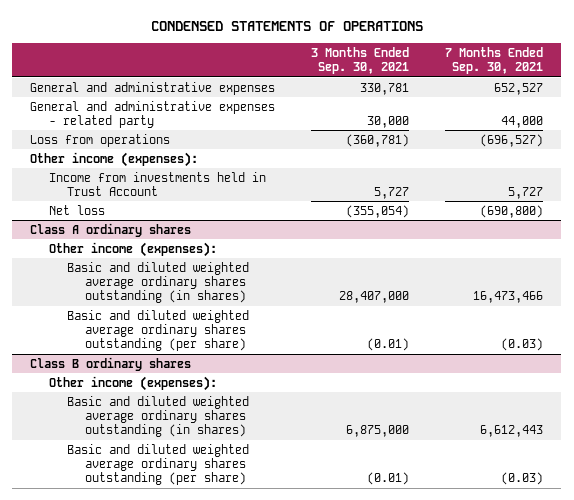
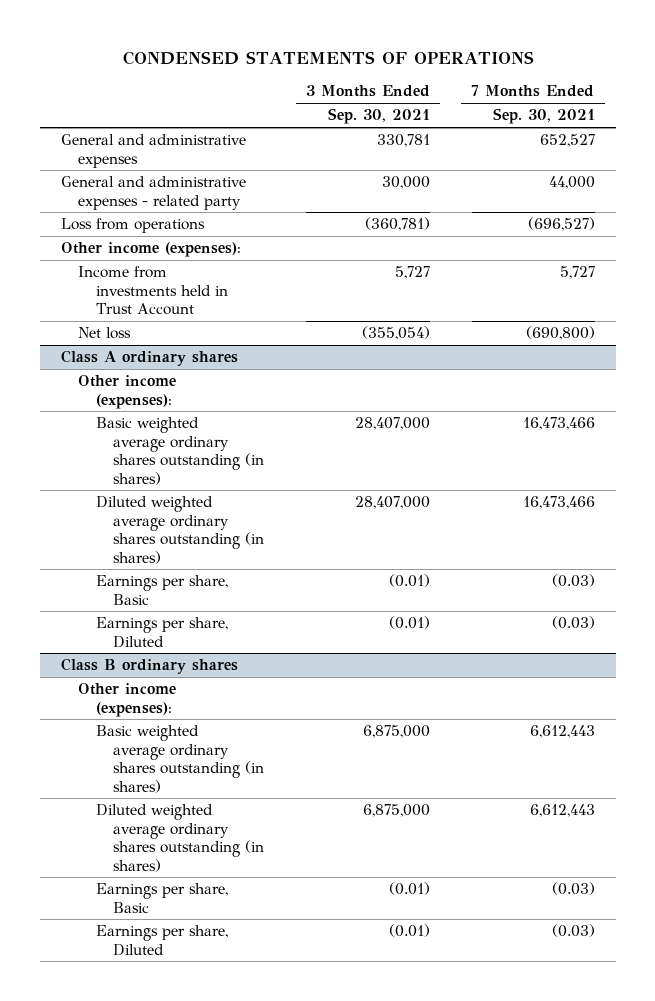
@ Class A ordinary shares
- Basic and diluted weighted average ordinary shares outstanding (in shares) | 28,407,000 | 16,473,466
- Basic and diluted weighted average ordinary shares outstanding (per share) | (0.01) | (0.03)
+ Basic weighted average ordinary shares outstanding (in shares) | 28,407,000 | 16,473,466
+ Diluted weighted average ordinary shares outstanding (in shares) | 28,407,000 | 16,473,466
+ Earnings per share, Basic | (0.01) | (0.03)
+ Earnings per share, Diluted | (0.01) | (0.03)
@ Class B ordinary shares
- Basic and diluted weighted average ordinary shares outstanding (in shares) | 6,875,000 | 6,612,443
- Basic and diluted weighted average ordinary shares outstanding (per share) | (0.01) | (0.03)
+ Basic weighted average ordinary shares outstanding (in shares) | 6,875,000 | 6,612,443
+ Diluted weighted average ordinary shares outstanding (in shares) | 6,875,000 | 6,612,443
+ Earnings per share, Basic | (0.01) | (0.03)
+ Earnings per share, Diluted | (0.01) | (0.03)

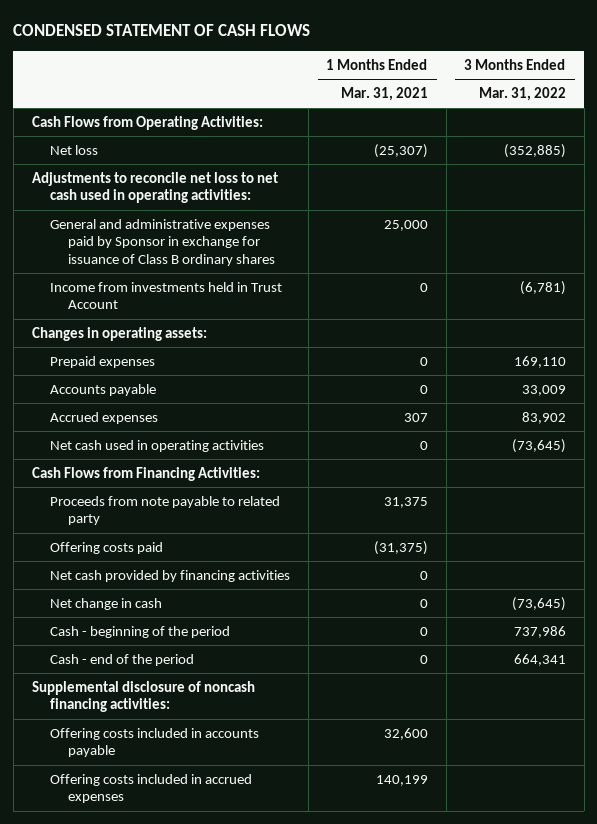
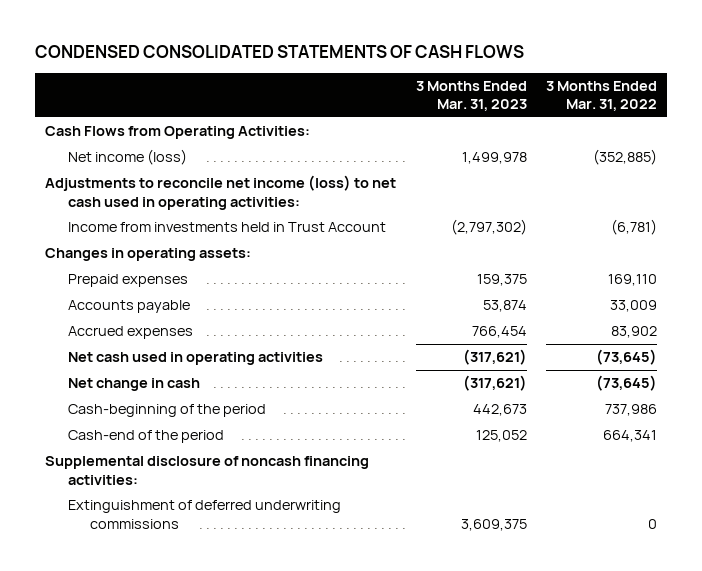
- CONDENSED STATEMENT OF CASH FLOWS
+ CONDENSED CONSOLIDATED STATEMENTS OF CASH FLOWS
- | 1 Months Ended Mar. 31, 2021 | 3 Months Ended Mar. 31, 2022
+ | 3 Months Ended Mar. 31, 2023 | 3 Months Ended Mar. 31, 2022
- Net loss | (25,307) | (352,885)
- Adjustments to reconcile net loss to net cash used in operating activities:
- General and administrative expenses paid by Sponsor in exchange for issuance of Class B ordinary shares | 25,000 |
+ Net income (loss) | 1,499,978 | (352,885)
+ Adjustments to reconcile net income (loss) to net cash used in operating activities:
- Cash Flows from Financing Activities:
- Proceeds from note payable to related party | 31,375 |
- Offering costs paid | (31,375) |
- Net cash provided by financing activities | 0 |
- Cash - beginning of the period | 0 | 737,986
- Cash - end of the period | 0 | 664,341
+ Cash-beginning of the period | 442,673 | 737,986
+ Cash-end of the period | 125,052 | 664,341
- Offering costs included in accounts payable | 32,600 |
- Offering costs included in accrued expenses | 140,199 |
+ Extinguishment of deferred underwriting commissions | 3,609,375 | 0

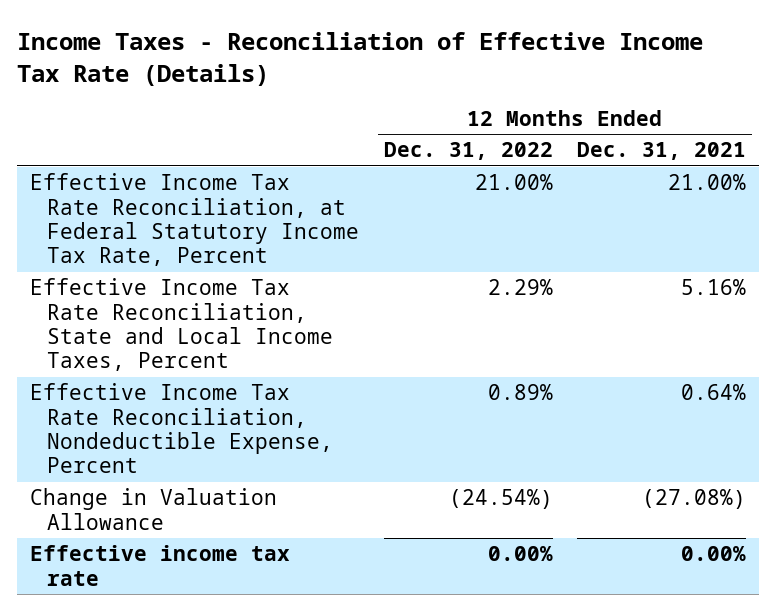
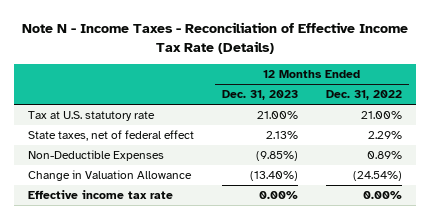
- Income Taxes - Reconciliation of Effective Income Tax Rate (Details)
+ Note N - Income Taxes - Reconciliation of Effective Income Tax Rate (Details)
- | 12 Months Ended Dec. 31, 2022 | 12 Months Ended Dec. 31, 2021
+ | 12 Months Ended Dec. 31, 2023 | 12 Months Ended Dec. 31, 2022
- Effective Income Tax Rate Reconciliation, at Federal Statutory Income Tax Rate, Percent | 21.00% | 21.00%
- Effective Income Tax Rate Reconciliation, State and Local Income Taxes, Percent | 2.29% | 5.16%
- Effective Income Tax Rate Reconciliation, Nondeductible Expense, Percent | 0.89% | 0.64%
+ Tax at U.S. statutory rate | 21.00% | 21.00%
+ State taxes, net of federal effect | 2.13% | 2.29%
+ Non-Deductible Expenses | (9.85%) | 0.89%

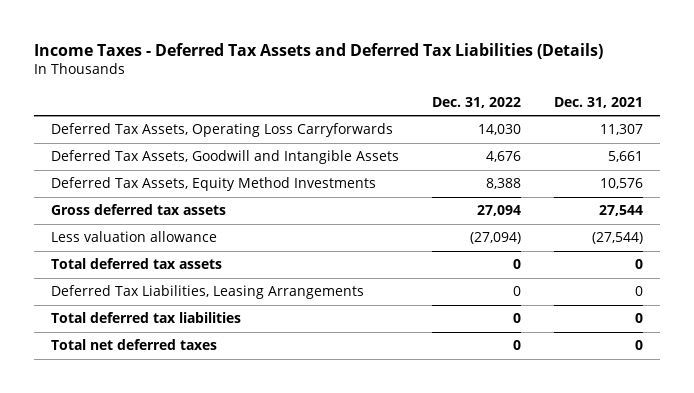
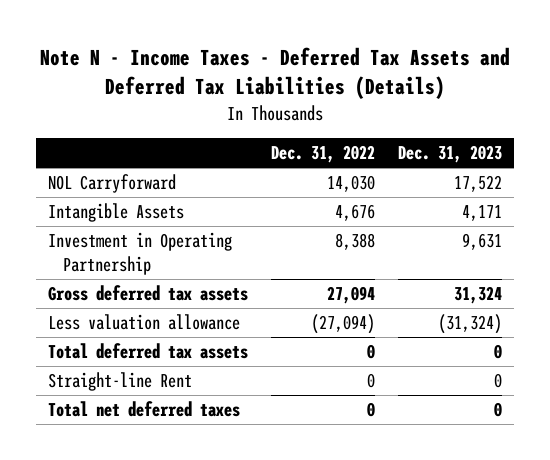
- Income Taxes - Deferred Tax Assets and Deferred Tax Liabilities (Details)
+ Note N - Income Taxes - Deferred Tax Assets and Deferred Tax Liabilities (Details)
- | Dec. 31, 2022 | Dec. 31, 2021
+ | Dec. 31, 2022 | Dec. 31, 2023
- Deferred Tax Assets, Operating Loss Carryforwards | 14,030 | 11,307
- Deferred Tax Assets, Goodwill and Intangible Assets | 4,676 | 5,661
- Deferred Tax Assets, Equity Method Investments | 8,388 | 10,576
+ NOL Carryforward | 14,030 | 17,522
+ Intangible Assets | 4,676 | 4,171
+ Investment in Operating Partnership | 8,388 | 9,631
- Deferred Tax Liabilities, Leasing Arrangements | 0 | 0
- Total deferred tax liabilities | 0 | 0
+ Straight-line Rent | 0 | 0

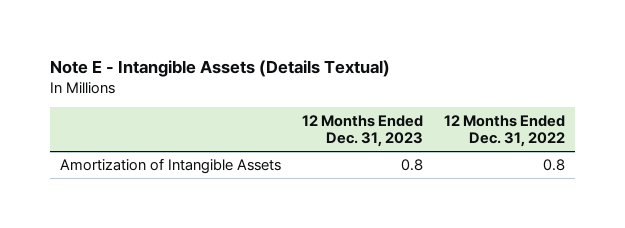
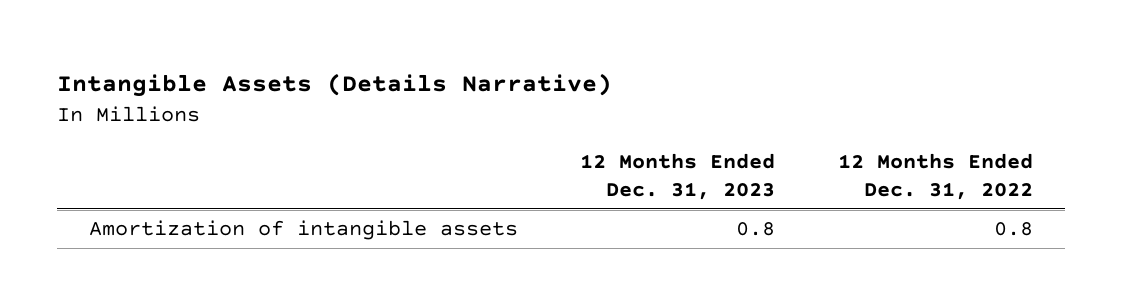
- Note E - Intangible Assets (Details Textual)
+ Intangible Assets (Details Narrative)
- Amortization of Intangible Assets | 0.8 | 0.8
+ Amortization of intangible assets | 0.8 | 0.8

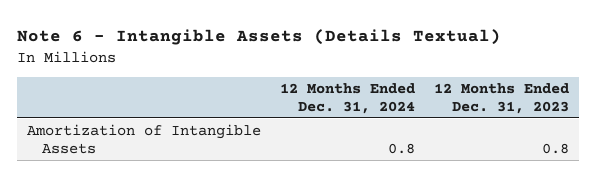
- Intangible Assets (Details Narrative)
+ Note 6 - Intangible Assets (Details Textual)
- | 12 Months Ended Dec. 31, 2023 | 12 Months Ended Dec. 31, 2022
+ | 12 Months Ended Dec. 31, 2024 | 12 Months Ended Dec. 31, 2023
- Amortization of intangible assets | 0.8 | 0.8
+ Amortization of Intangible Assets | 0.8 | 0.8

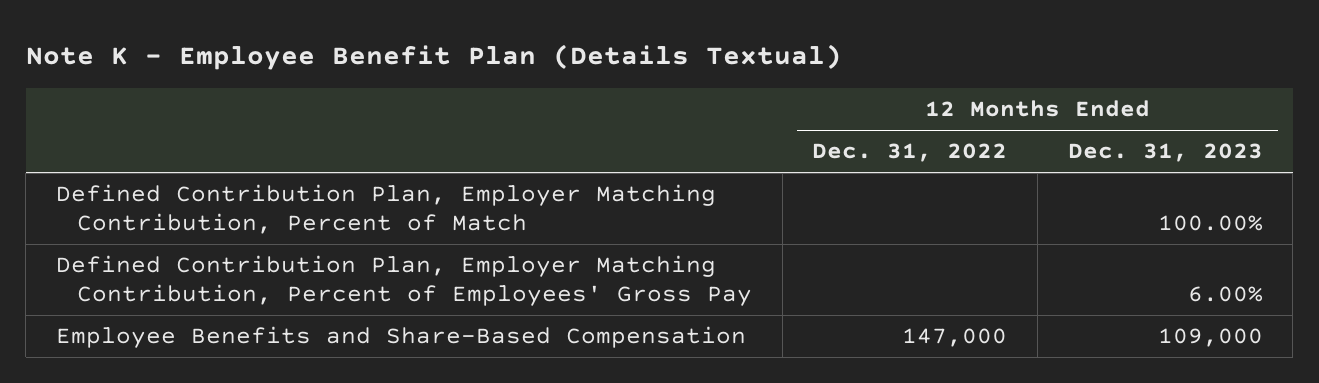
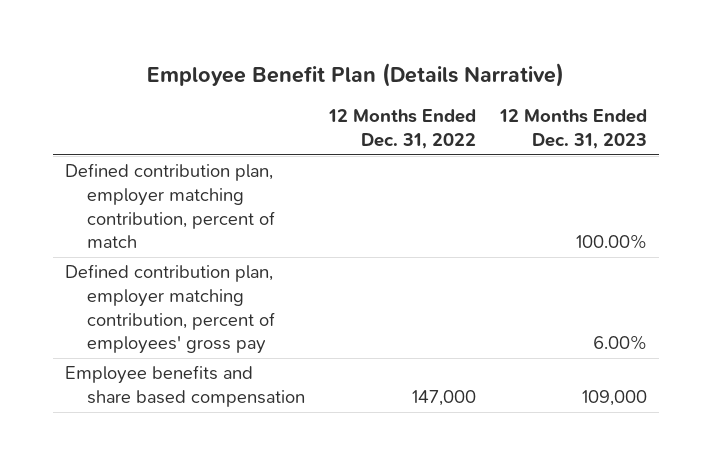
- Note K - Employee Benefit Plan (Details Textual)
+ Employee Benefit Plan (Details Narrative)
- Defined Contribution Plan, Employer Matching Contribution, Percent of Match | | 100.00%
- Defined Contribution Plan, Employer Matching Contribution, Percent of Employees' Gross Pay | | 6.00%
- Employee Benefits and Share-Based Compensation | 147,000 | 109,000
+ Defined contribution plan, employer matching contribution, percent of match | | 100.00%
+ Defined contribution plan, employer matching contribution, percent of employees' gross pay | | 6.00%
+ Employee benefits and share based compensation | 147,000 | 109,000

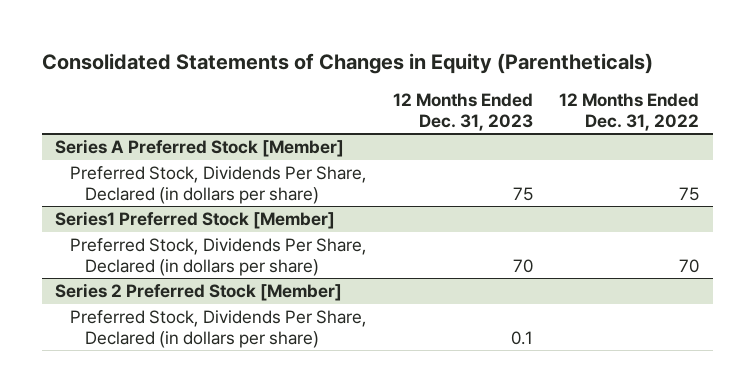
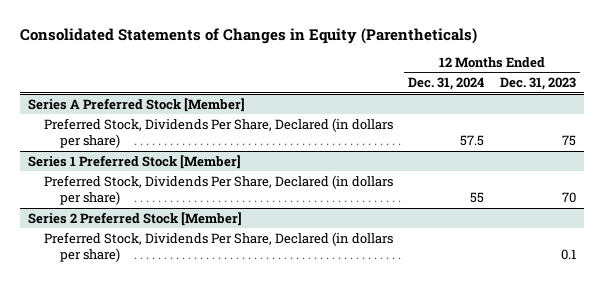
- | 12 Months Ended Dec. 31, 2023 | 12 Months Ended Dec. 31, 2022
+ | 12 Months Ended Dec. 31, 2024 | 12 Months Ended Dec. 31, 2023
- Series1 Preferred Stock [Member]
+ Series 1 Preferred Stock [Member]

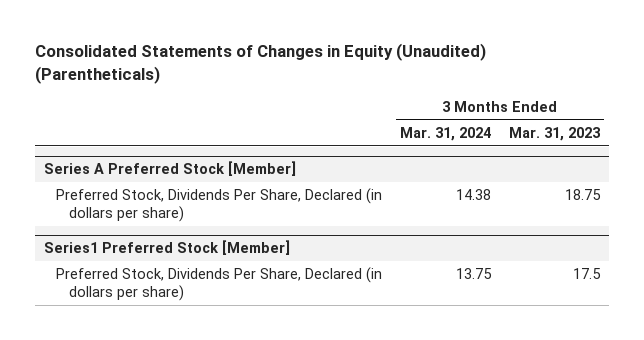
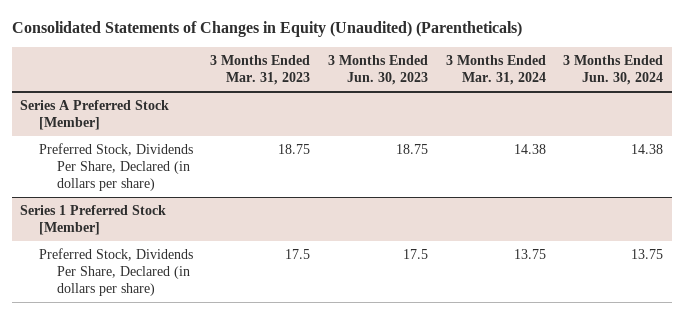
- | 3 Months Ended Mar. 31, 2024 | 3 Months Ended Mar. 31, 2023
+ | 3 Months Ended Mar. 31, 2023 | 3 Months Ended Jun. 30, 2023 | 3 Months Ended Mar. 31, 2024 | 3 Months Ended Jun. 30, 2024
- Series1 Preferred Stock [Member]
+ Series 1 Preferred Stock [Member]

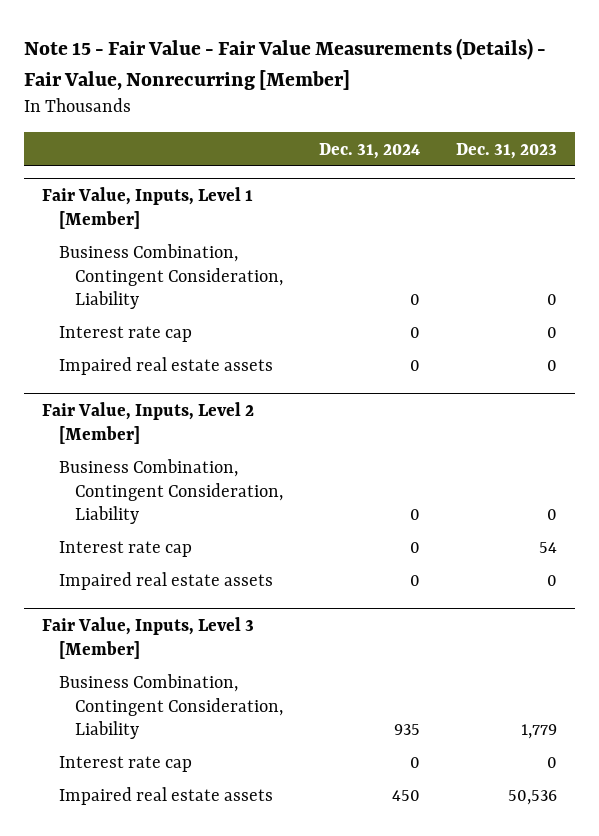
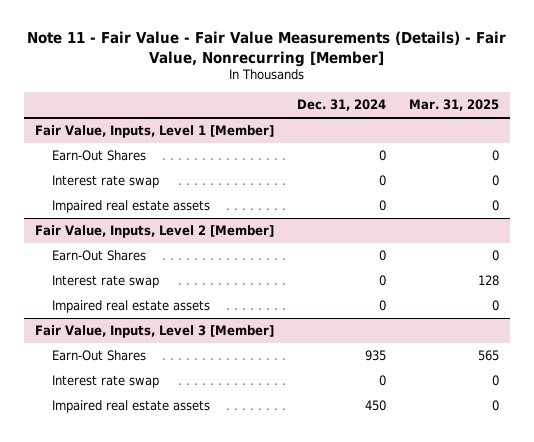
- Note 15 - Fair Value - Fair Value Measurements (Details) - Fair Value, Nonrecurring [Member]
+ Note 11 - Fair Value - Fair Value Measurements (Details) - Fair Value, Nonrecurring [Member]
- | Dec. 31, 2024 | Dec. 31, 2023
+ | Dec. 31, 2024 | Mar. 31, 2025
@ Fair Value, Inputs, Level 1 [Member]
- Business Combination, Contingent Consideration, Liability | 0 | 0
- Interest rate cap | 0 | 0
+ Earn-Out Shares | 0 | 0
+ Interest rate swap | 0 | 0
@ Fair Value, Inputs, Level 2 [Member]
- Business Combination, Contingent Consideration, Liability | 0 | 0
- Interest rate cap | 0 | 54
+ Earn-Out Shares | 0 | 0
+ Interest rate swap | 0 | 128
@ Fair Value, Inputs, Level 3 [Member]
- Business Combination, Contingent Consideration, Liability | 935 | 1,779
- Interest rate cap | 0 | 0
+ Earn-Out Shares | 935 | 565
+ Interest rate swap | 0 | 0

